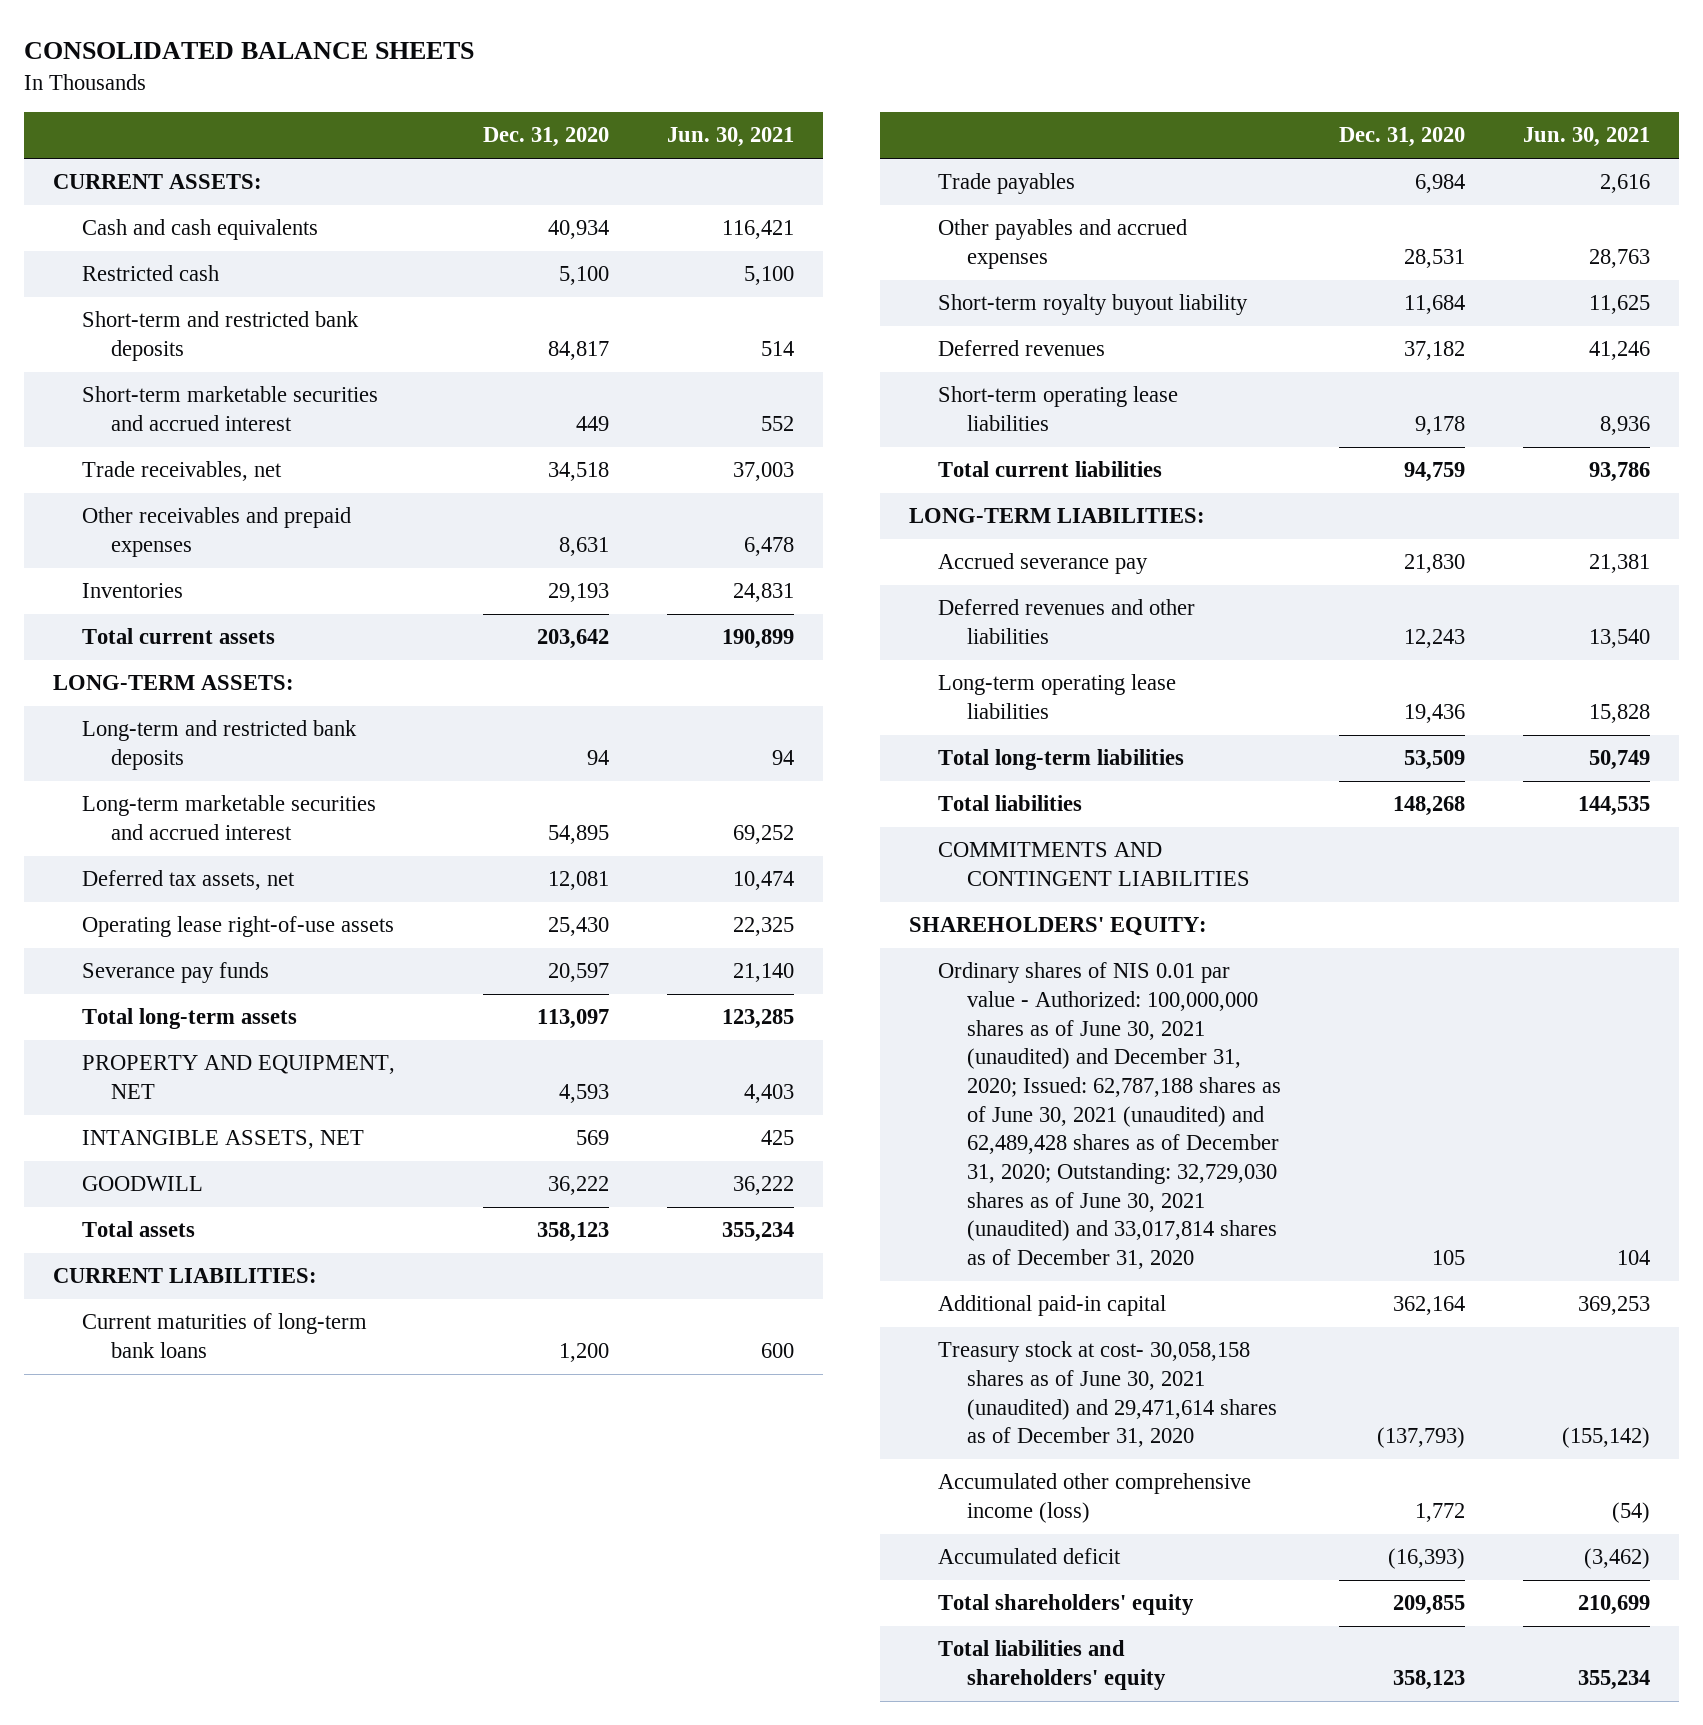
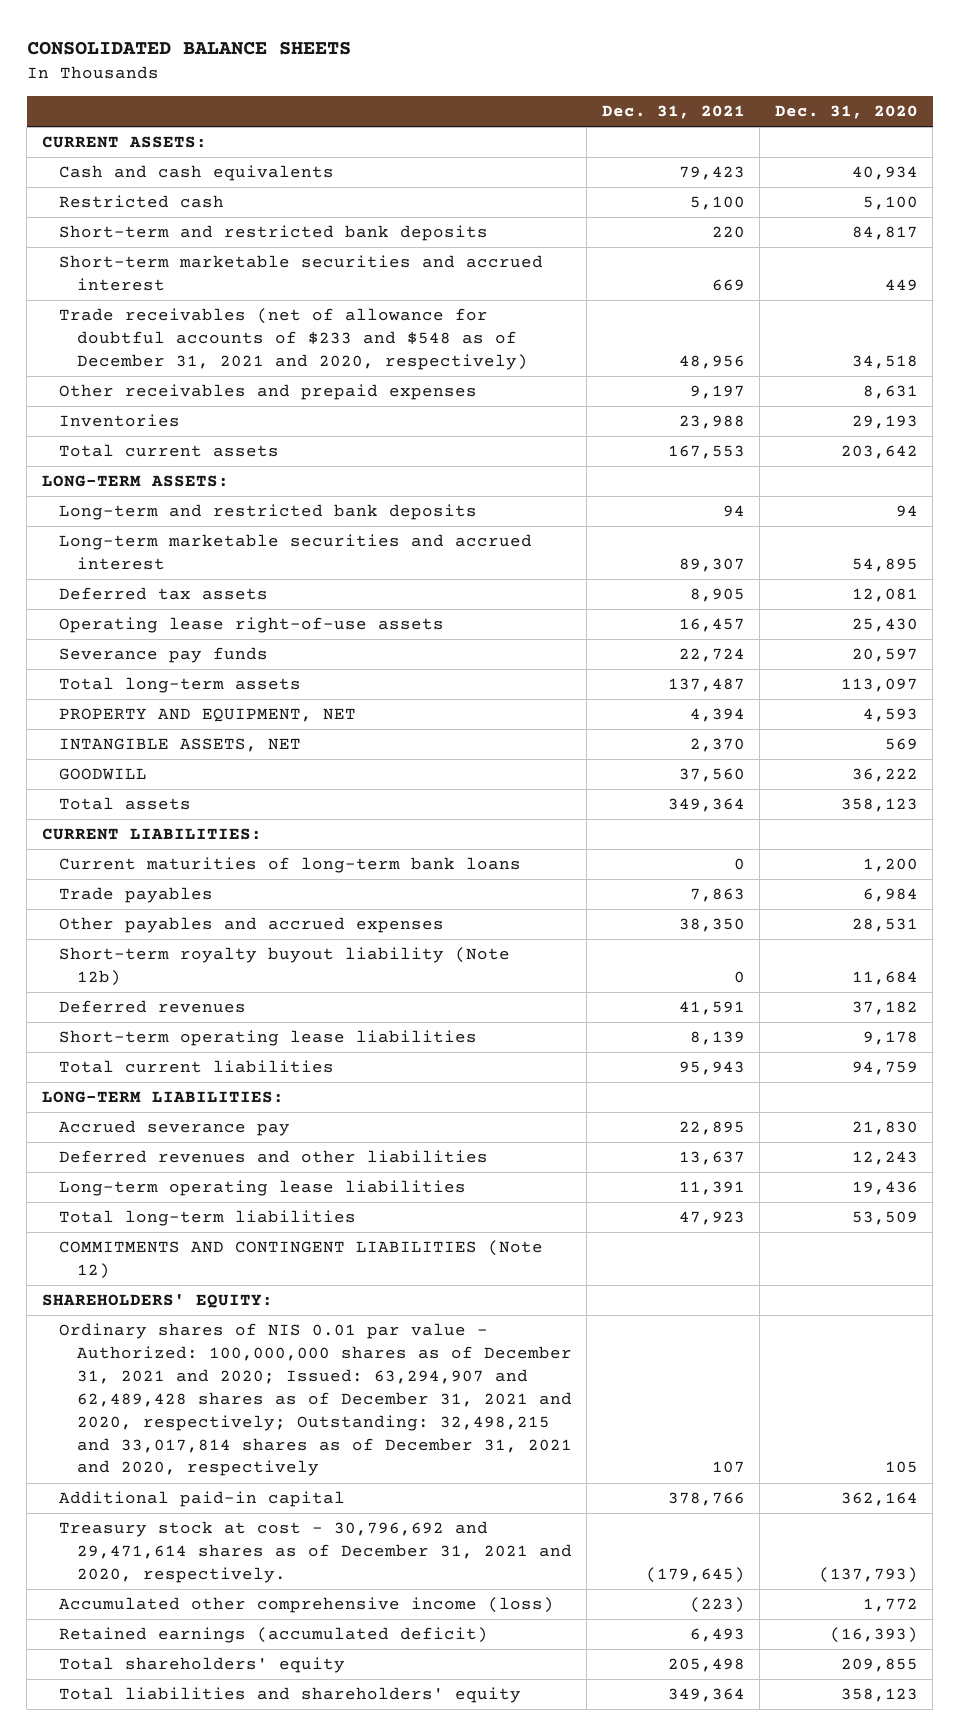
- | Dec. 31, 2020 | Jun. 30, 2021
+ | Dec. 31, 2021 | Dec. 31, 2020
- Trade receivables, net | 34,518 | 37,003
+ Trade receivables (net of allowance for doubtful accounts of $233 and $548 as of December 31, 2021 and 2020, respectively) | 48,956 | 34,518
- Deferred tax assets, net | 12,081 | 10,474
+ Deferred tax assets | 8,905 | 12,081
- Short-term royalty buyout liability | 11,684 | 11,625
+ Short-term royalty buyout liability (Note 12b) | 0 | 11,684
- Total liabilities | 148,268 | 144,535
- COMMITMENTS AND CONTINGENT LIABILITIES
+ COMMITMENTS AND CONTINGENT LIABILITIES (Note 12)
- Ordinary shares of NIS 0.01 par value - Authorized: 100,000,000 shares as of June 30, 2021 (unaudited) and December 31, 2020; Issued: 62,787,188 shares as of June 30, 2021 (unaudited) and 62,489,428 shares as of December 31, 2020; Outstanding: 32,729,030 shares as of June 30, 2021 (unaudited) and 33,017,814 shares as of December 31, 2020 | 105 | 104
+ Ordinary shares of NIS 0.01 par value - Authorized: 100,000,000 shares as of December 31, 2021 and 2020; Issued: 63,294,907 and 62,489,428 shares as of December 31, 2021 and 2020, respectively; Outstanding: 32,498,215 and 33,017,814 shares as of December 31, 2021 and 2020, respectively | 107 | 105
- Treasury stock at cost- 30,058,158 shares as of June 30, 2021 (unaudited) and 29,471,614 shares as of December 31, 2020 | (137,793) | (155,142)
+ Treasury stock at cost - 30,796,692 and 29,471,614 shares as of December 31, 2021 and 2020, respectively. | (179,645) | (137,793)
- Accumulated deficit | (16,393) | (3,462)
+ Retained earnings (accumulated deficit) | 6,493 | (16,393)

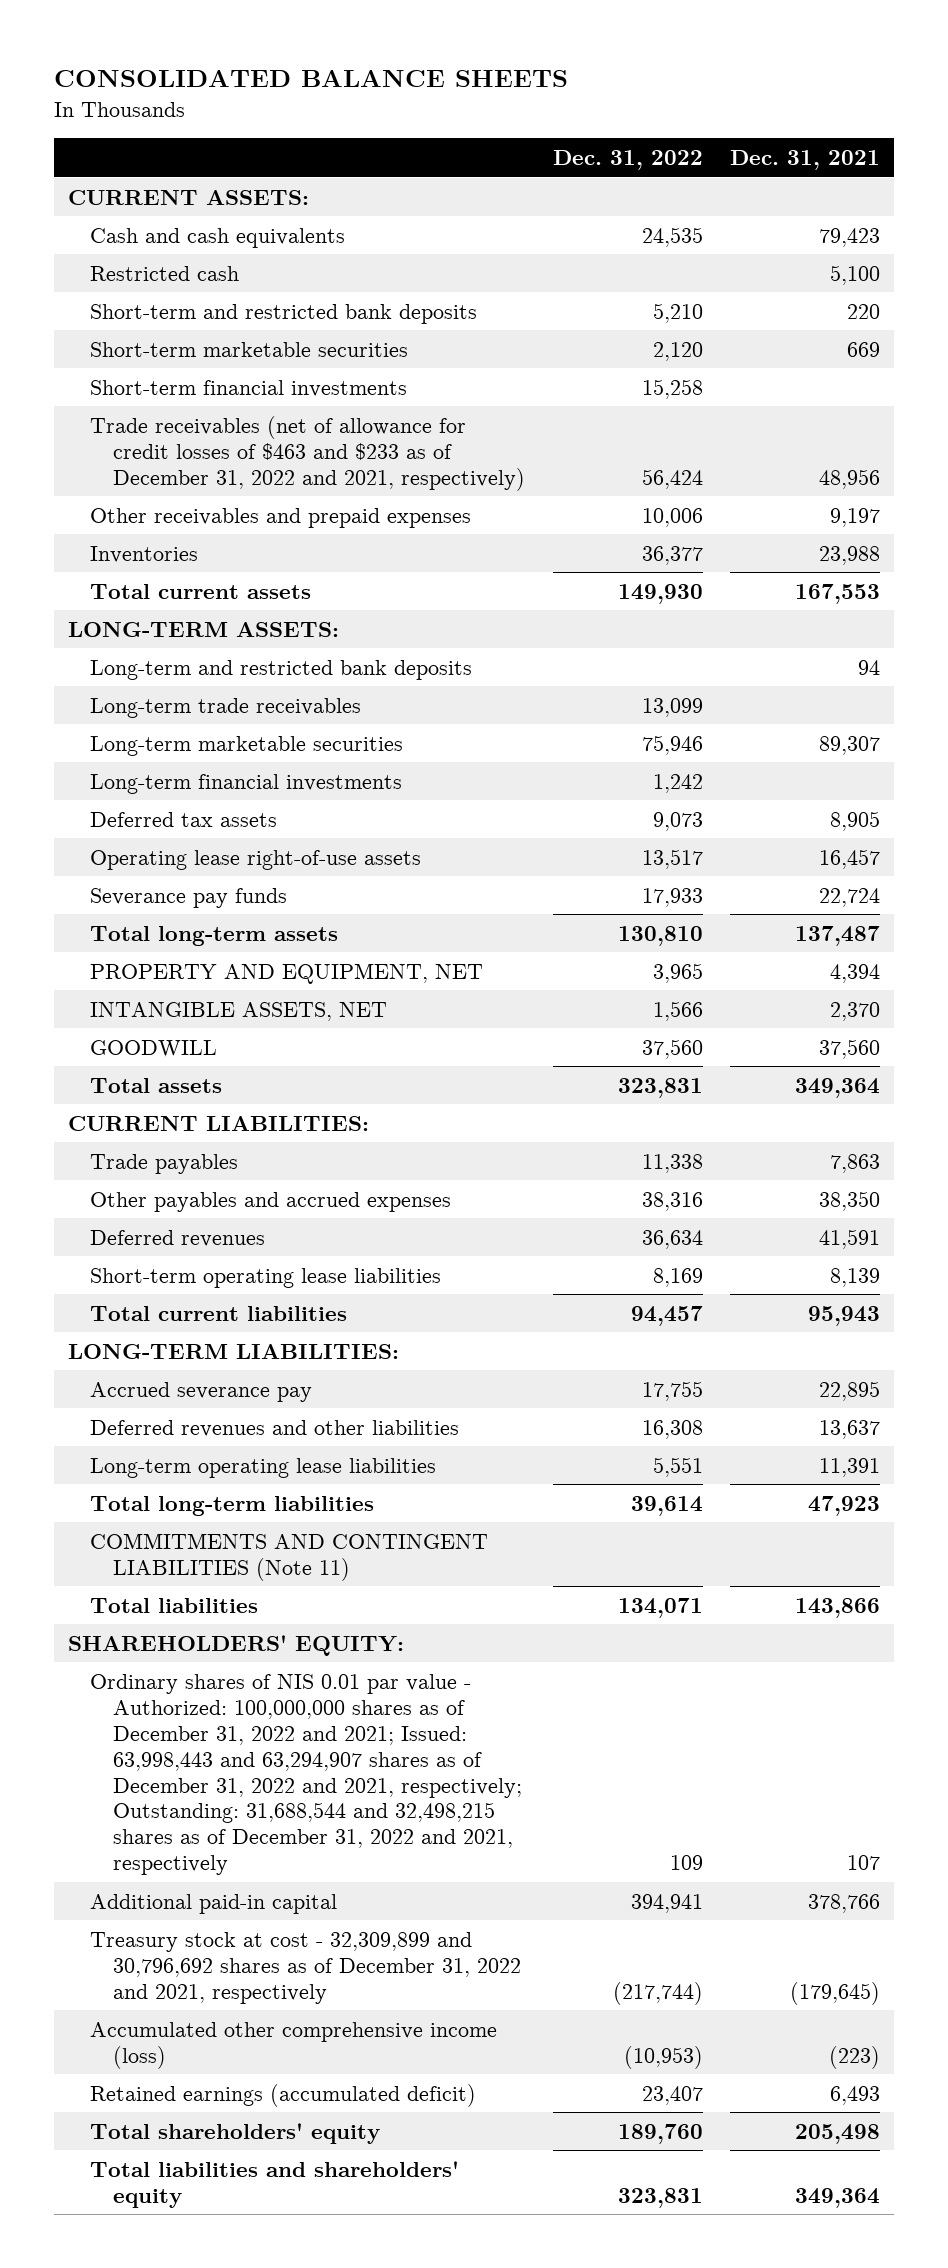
- | Dec. 31, 2021 | Dec. 31, 2020
+ | Dec. 31, 2022 | Dec. 31, 2021
- Short-term marketable securities and accrued interest | 669 | 449
- Trade receivables (net of allowance for doubtful accounts of $233 and $548 as of December 31, 2021 and 2020, respectively) | 48,956 | 34,518
+ Short-term marketable securities | 2,120 | 669
+ Short-term financial investments | 15,258 |
+ Trade receivables (net of allowance for credit losses of $463 and $233 as of December 31, 2022 and 2021, respectively) | 56,424 | 48,956
- Long-term marketable securities and accrued interest | 89,307 | 54,895
+ Long-term trade receivables | 13,099 |
+ Long-term marketable securities | 75,946 | 89,307
+ Long-term financial investments | 1,242 |
- Current maturities of long-term bank loans | 0 | 1,200
- Short-term royalty buyout liability (Note 12b) | 0 | 11,684
- COMMITMENTS AND CONTINGENT LIABILITIES (Note 12)
+ COMMITMENTS AND CONTINGENT LIABILITIES (Note 11)
+ Total liabilities | 134,071 | 143,866
- Ordinary shares of NIS 0.01 par value - Authorized: 100,000,000 shares as of December 31, 2021 and 2020; Issued: 63,294,907 and 62,489,428 shares as of December 31, 2021 and 2020, respectively; Outstanding: 32,498,215 and 33,017,814 shares as of December 31, 2021 and 2020, respectively | 107 | 105
+ Ordinary shares of NIS 0.01 par value - Authorized: 100,000,000 shares as of December 31, 2022 and 2021; Issued: 63,998,443 and 63,294,907 shares as of December 31, 2022 and 2021, respectively; Outstanding: 31,688,544 and 32,498,215 shares as of December 31, 2022 and 2021, respectively | 109 | 107
- Treasury stock at cost - 30,796,692 and 29,471,614 shares as of December 31, 2021 and 2020, respectively. | (179,645) | (137,793)
+ Treasury stock at cost - 32,309,899 and 30,796,692 shares as of December 31, 2022 and 2021, respectively | (217,744) | (179,645)

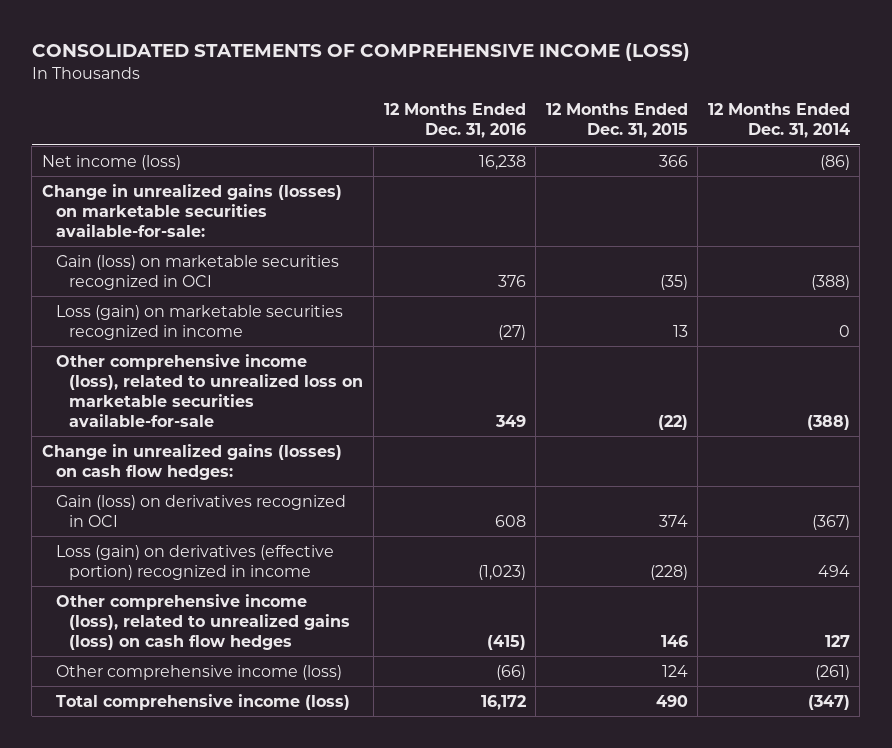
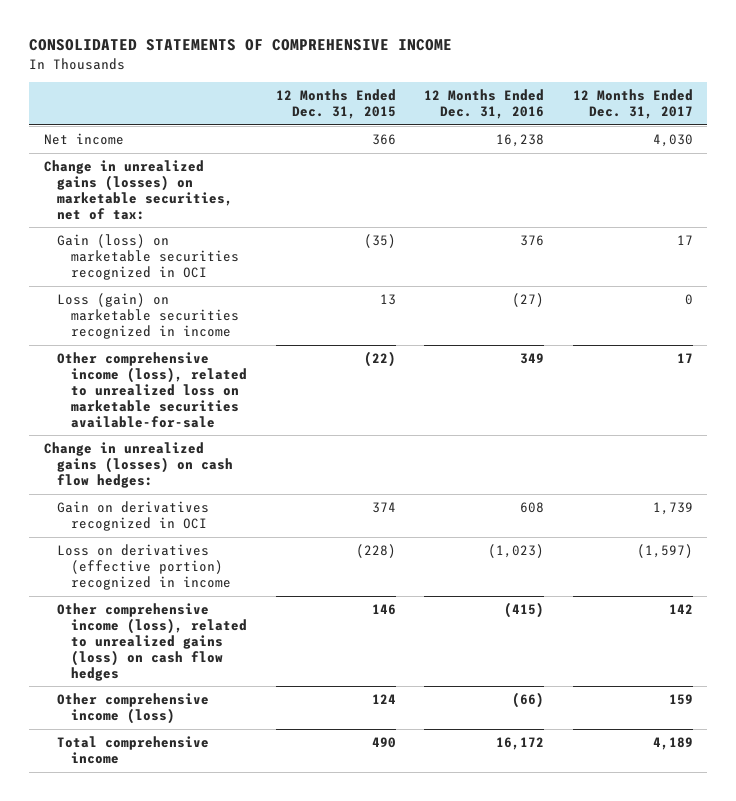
- CONSOLIDATED STATEMENTS OF COMPREHENSIVE INCOME (LOSS)
+ CONSOLIDATED STATEMENTS OF COMPREHENSIVE INCOME
- | 12 Months Ended Dec. 31, 2016 | 12 Months Ended Dec. 31, 2015 | 12 Months Ended Dec. 31, 2014
+ | 12 Months Ended Dec. 31, 2015 | 12 Months Ended Dec. 31, 2016 | 12 Months Ended Dec. 31, 2017
- Net income (loss) | 16,238 | 366 | (86)
- Change in unrealized gains (losses) on marketable securities available-for-sale:
+ Net income | 366 | 16,238 | 4,030
+ Change in unrealized gains (losses) on marketable securities, net of tax:
- Gain (loss) on derivatives recognized in OCI | 608 | 374 | (367)
- Loss (gain) on derivatives (effective portion) recognized in income | (1,023) | (228) | 494
+ Gain on derivatives recognized in OCI | 374 | 608 | 1,739
+ Loss on derivatives (effective portion) recognized in income | (228) | (1,023) | (1,597)
- Total comprehensive income (loss) | 16,172 | 490 | (347)
+ Total comprehensive income | 490 | 16,172 | 4,189

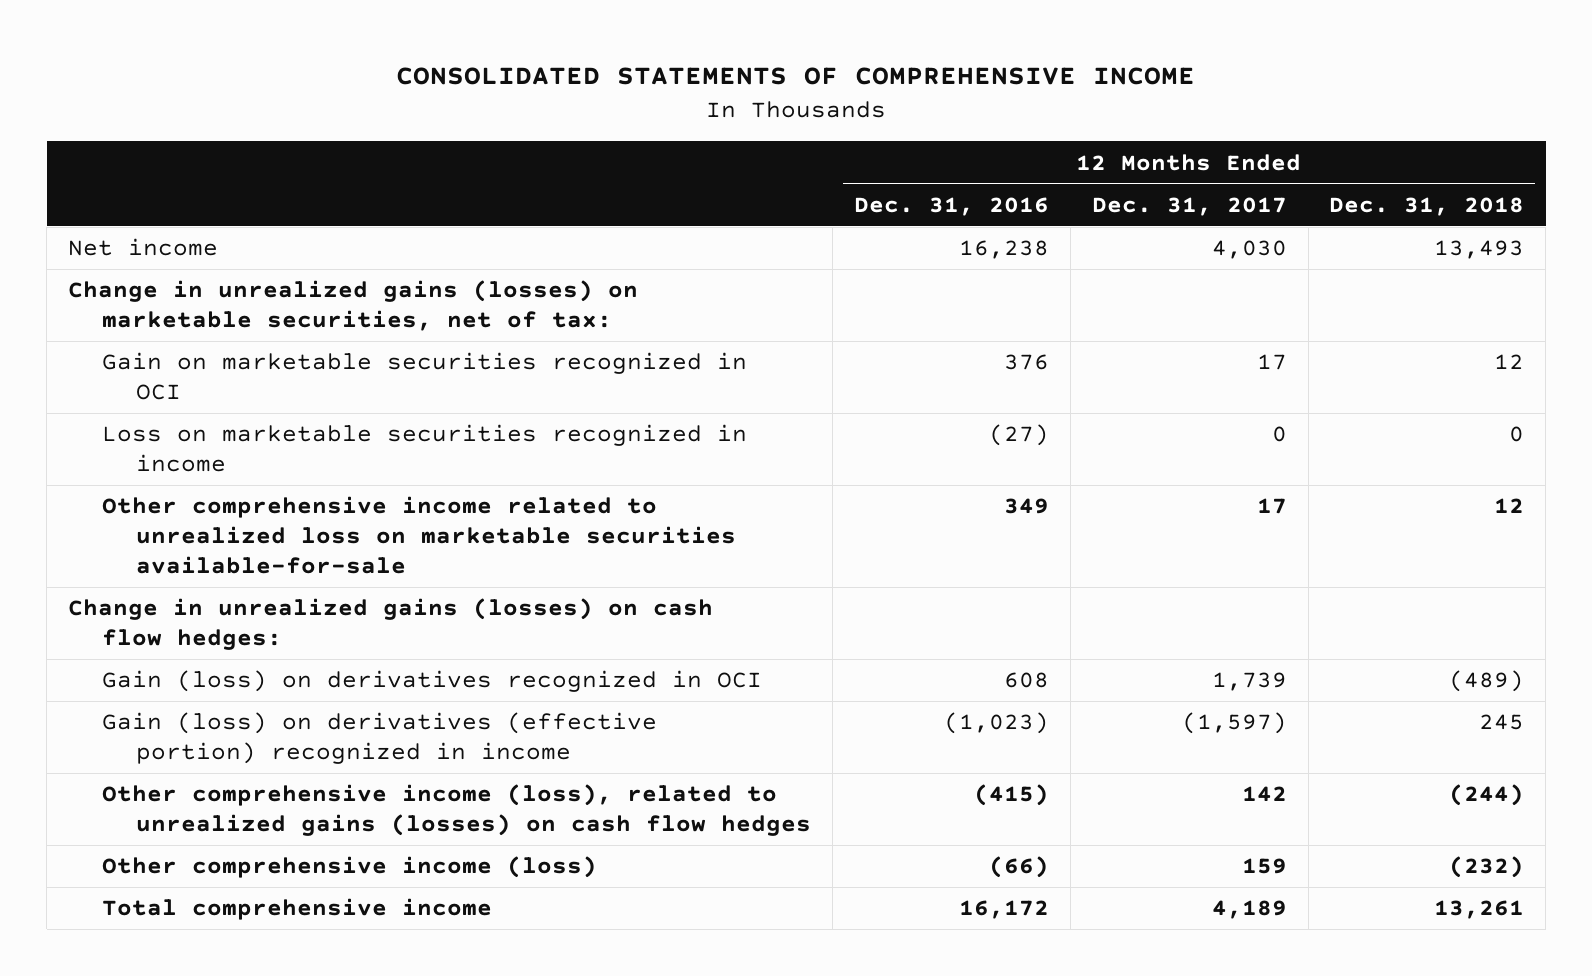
- | 12 Months Ended Dec. 31, 2015 | 12 Months Ended Dec. 31, 2016 | 12 Months Ended Dec. 31, 2017
+ | 12 Months Ended Dec. 31, 2016 | 12 Months Ended Dec. 31, 2017 | 12 Months Ended Dec. 31, 2018
- Gain (loss) on marketable securities recognized in OCI | (35) | 376 | 17
- Loss (gain) on marketable securities recognized in income | 13 | (27) | 0
- Other comprehensive income (loss), related to unrealized loss on marketable securities available-for-sale | (22) | 349 | 17
+ Gain on marketable securities recognized in OCI | 376 | 17 | 12
+ Loss on marketable securities recognized in income | (27) | 0 | 0
+ Other comprehensive income related to unrealized loss on marketable securities available-for-sale | 349 | 17 | 12
- Gain on derivatives recognized in OCI | 374 | 608 | 1,739
- Loss on derivatives (effective portion) recognized in income | (228) | (1,023) | (1,597)
- Other comprehensive income (loss), related to unrealized gains (loss) on cash flow hedges | 146 | (415) | 142
+ Gain (loss) on derivatives recognized in OCI | 608 | 1,739 | (489)
+ Gain (loss) on derivatives (effective portion) recognized in income | (1,023) | (1,597) | 245
+ Other comprehensive income (loss), related to unrealized gains (losses) on cash flow hedges | (415) | 142 | (244)

